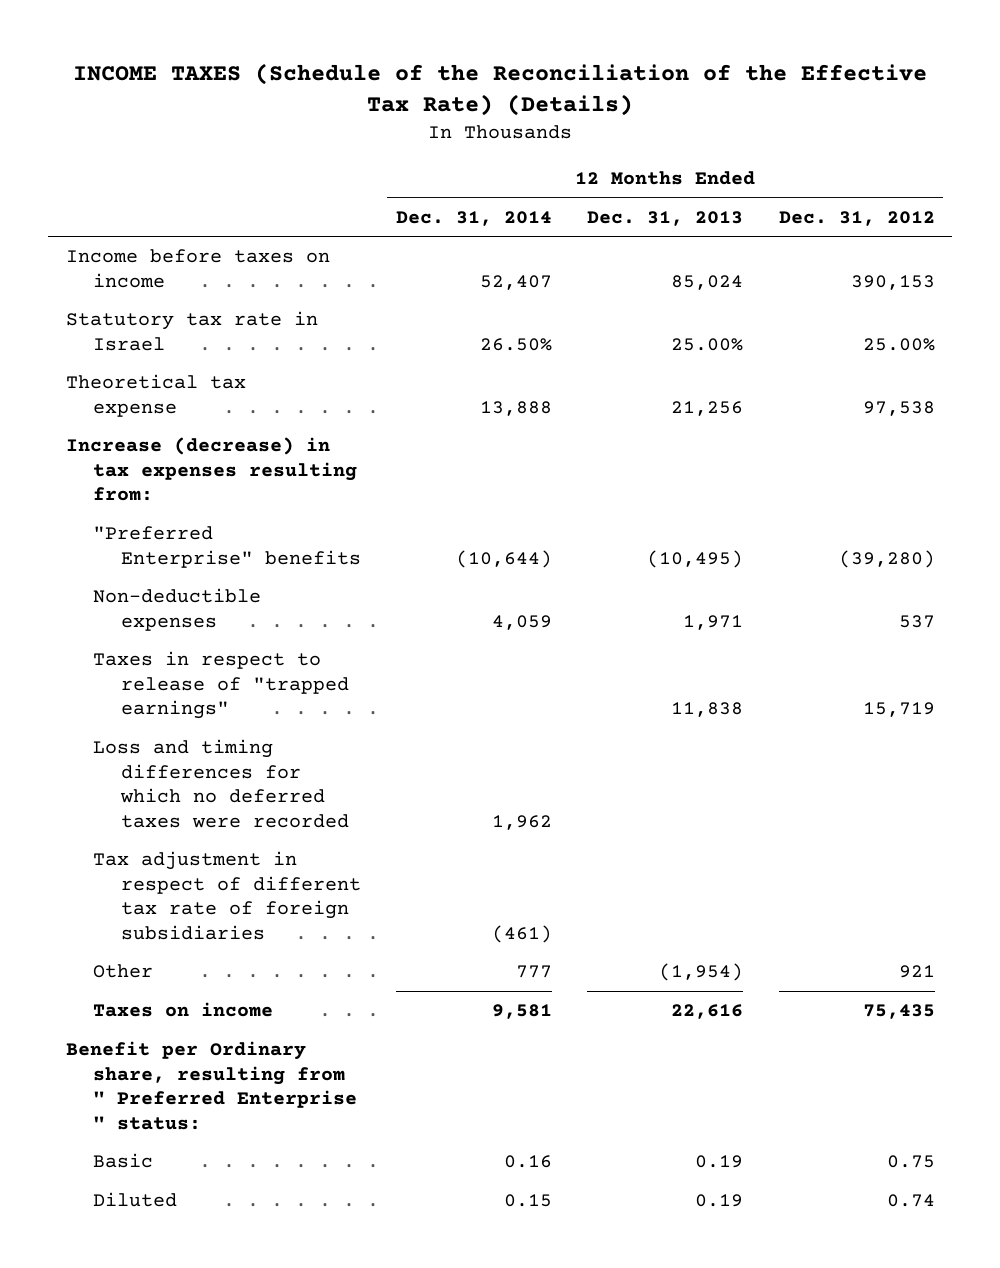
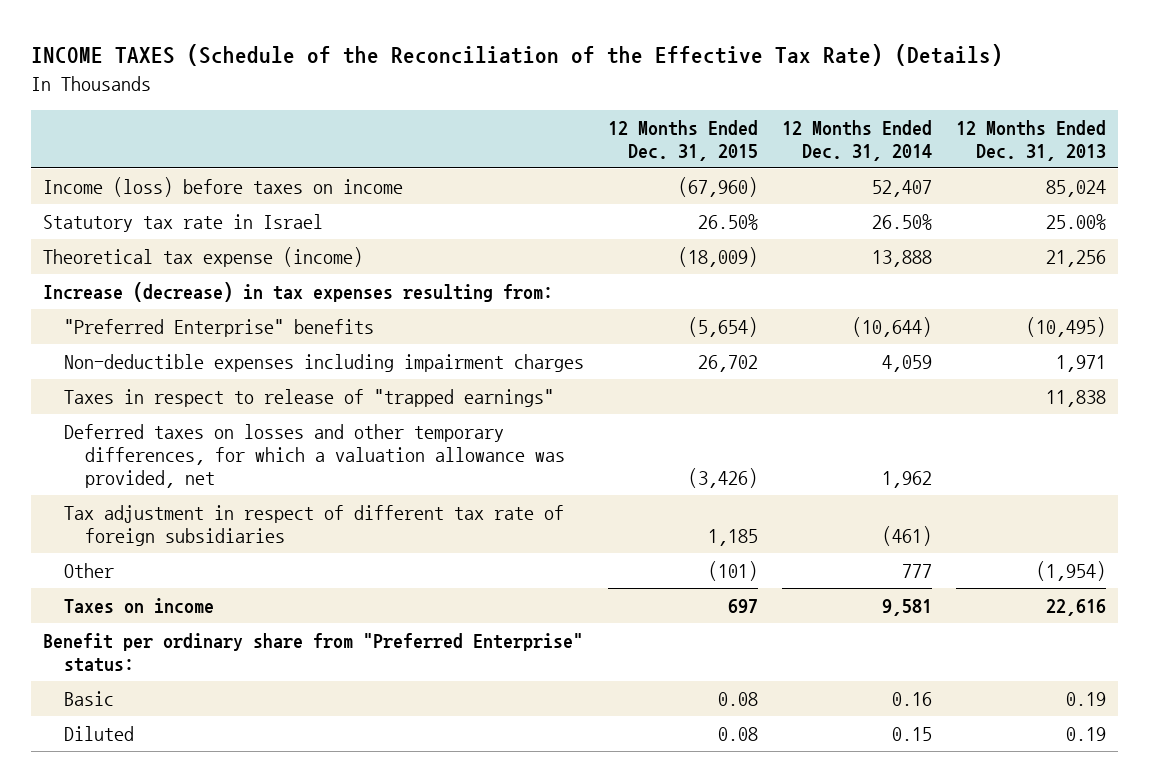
- | 12 Months Ended Dec. 31, 2014 | 12 Months Ended Dec. 31, 2013 | 12 Months Ended Dec. 31, 2012
+ | 12 Months Ended Dec. 31, 2015 | 12 Months Ended Dec. 31, 2014 | 12 Months Ended Dec. 31, 2013
- Income before taxes on income | 52,407 | 85,024 | 390,153
+ Income (loss) before taxes on income | (67,960) | 52,407 | 85,024
- Theoretical tax expense | 13,888 | 21,256 | 97,538
+ Theoretical tax expense (income) | (18,009) | 13,888 | 21,256
- Non-deductible expenses | 4,059 | 1,971 | 537
+ Non-deductible expenses including impairment charges | 26,702 | 4,059 | 1,971
- Loss and timing differences for which no deferred taxes were recorded | 1,962 | |
+ Deferred taxes on losses and other temporary differences, for which a valuation allowance was provided, net | (3,426) | 1,962 |
- Benefit per Ordinary share, resulting from " Preferred Enterprise " status:
+ Benefit per ordinary share from "Preferred Enterprise" status:

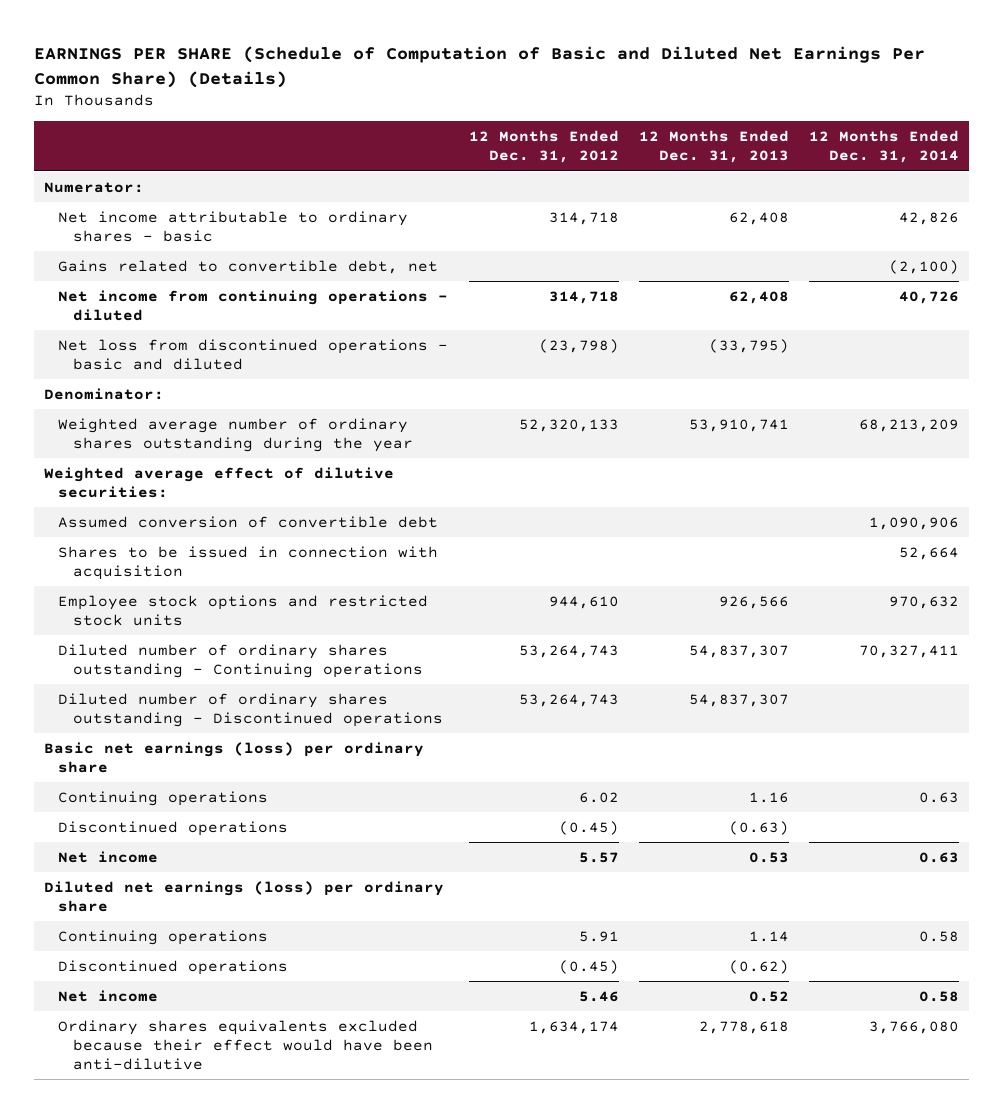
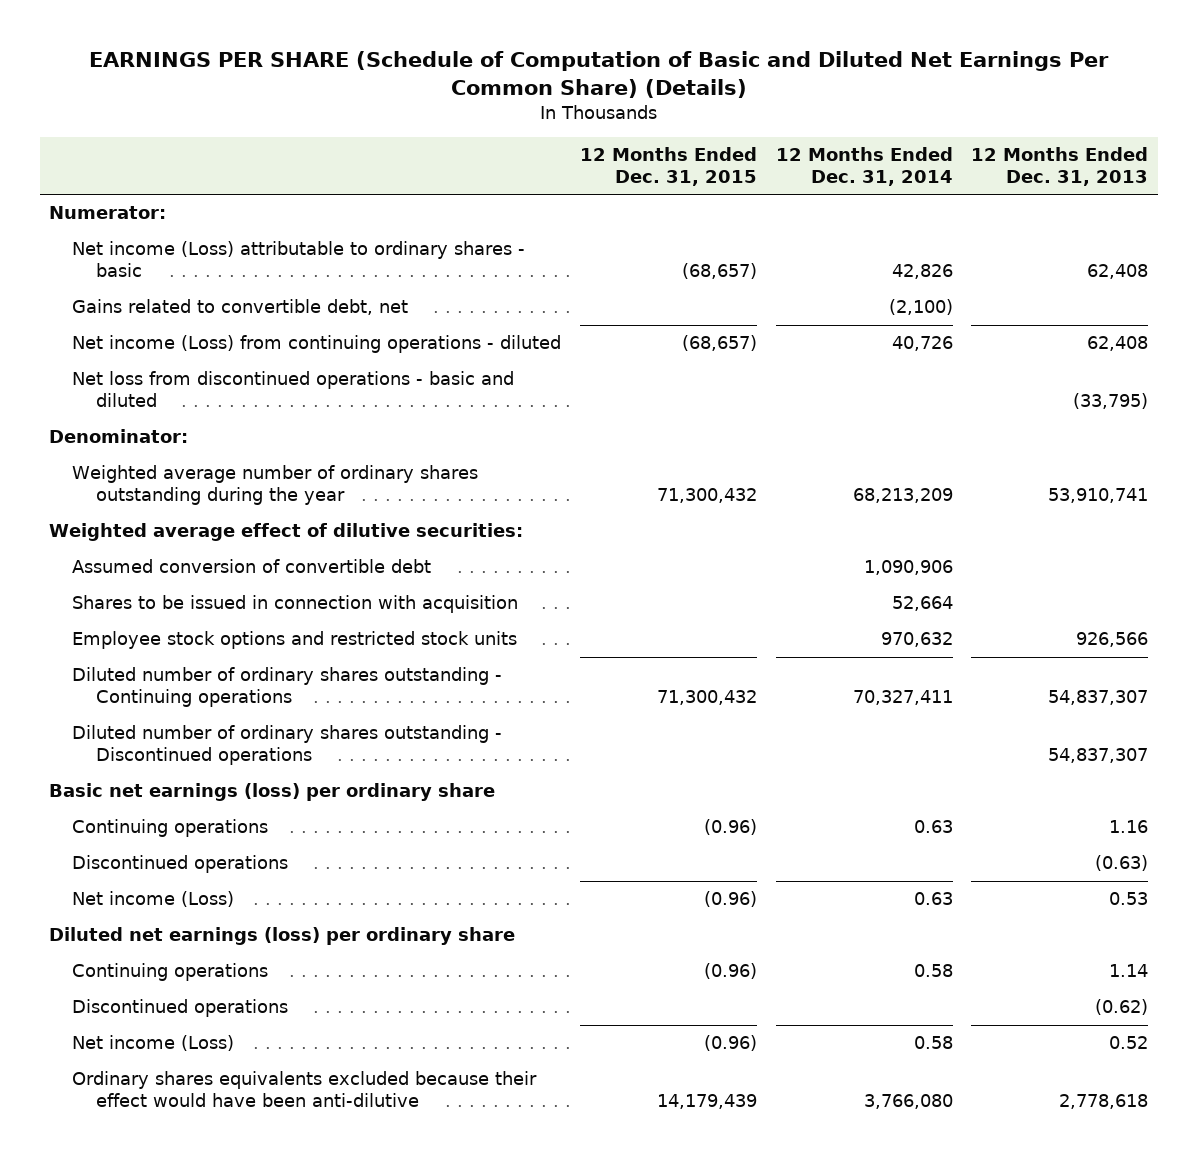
- | 12 Months Ended Dec. 31, 2012 | 12 Months Ended Dec. 31, 2013 | 12 Months Ended Dec. 31, 2014
+ | 12 Months Ended Dec. 31, 2015 | 12 Months Ended Dec. 31, 2014 | 12 Months Ended Dec. 31, 2013
- Net income attributable to ordinary shares - basic | 314,718 | 62,408 | 42,826
+ Net income (Loss) attributable to ordinary shares - basic | (68,657) | 42,826 | 62,408
- Net income from continuing operations - diluted | 314,718 | 62,408 | 40,726
+ Net income (Loss) from continuing operations - diluted | (68,657) | 40,726 | 62,408
- Net income | 5.57 | 0.53 | 0.63
+ Net income (Loss) | (0.96) | 0.63 | 0.53
- Net income | 5.46 | 0.52 | 0.58
+ Net income (Loss) | (0.96) | 0.58 | 0.52

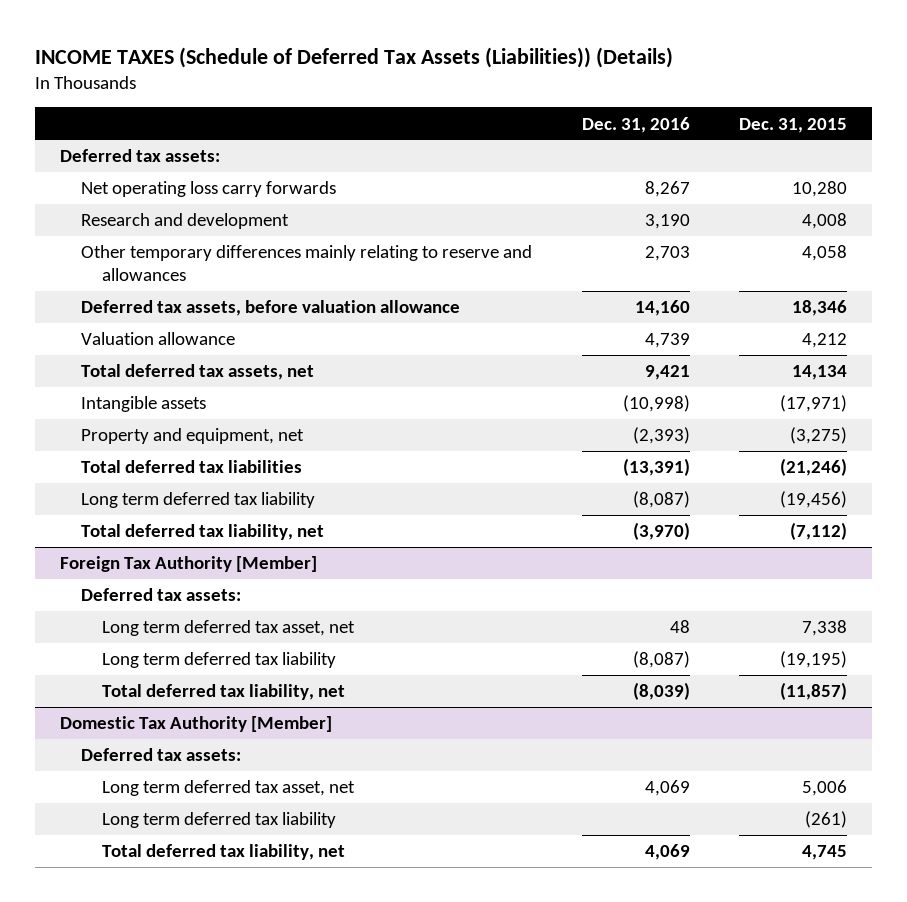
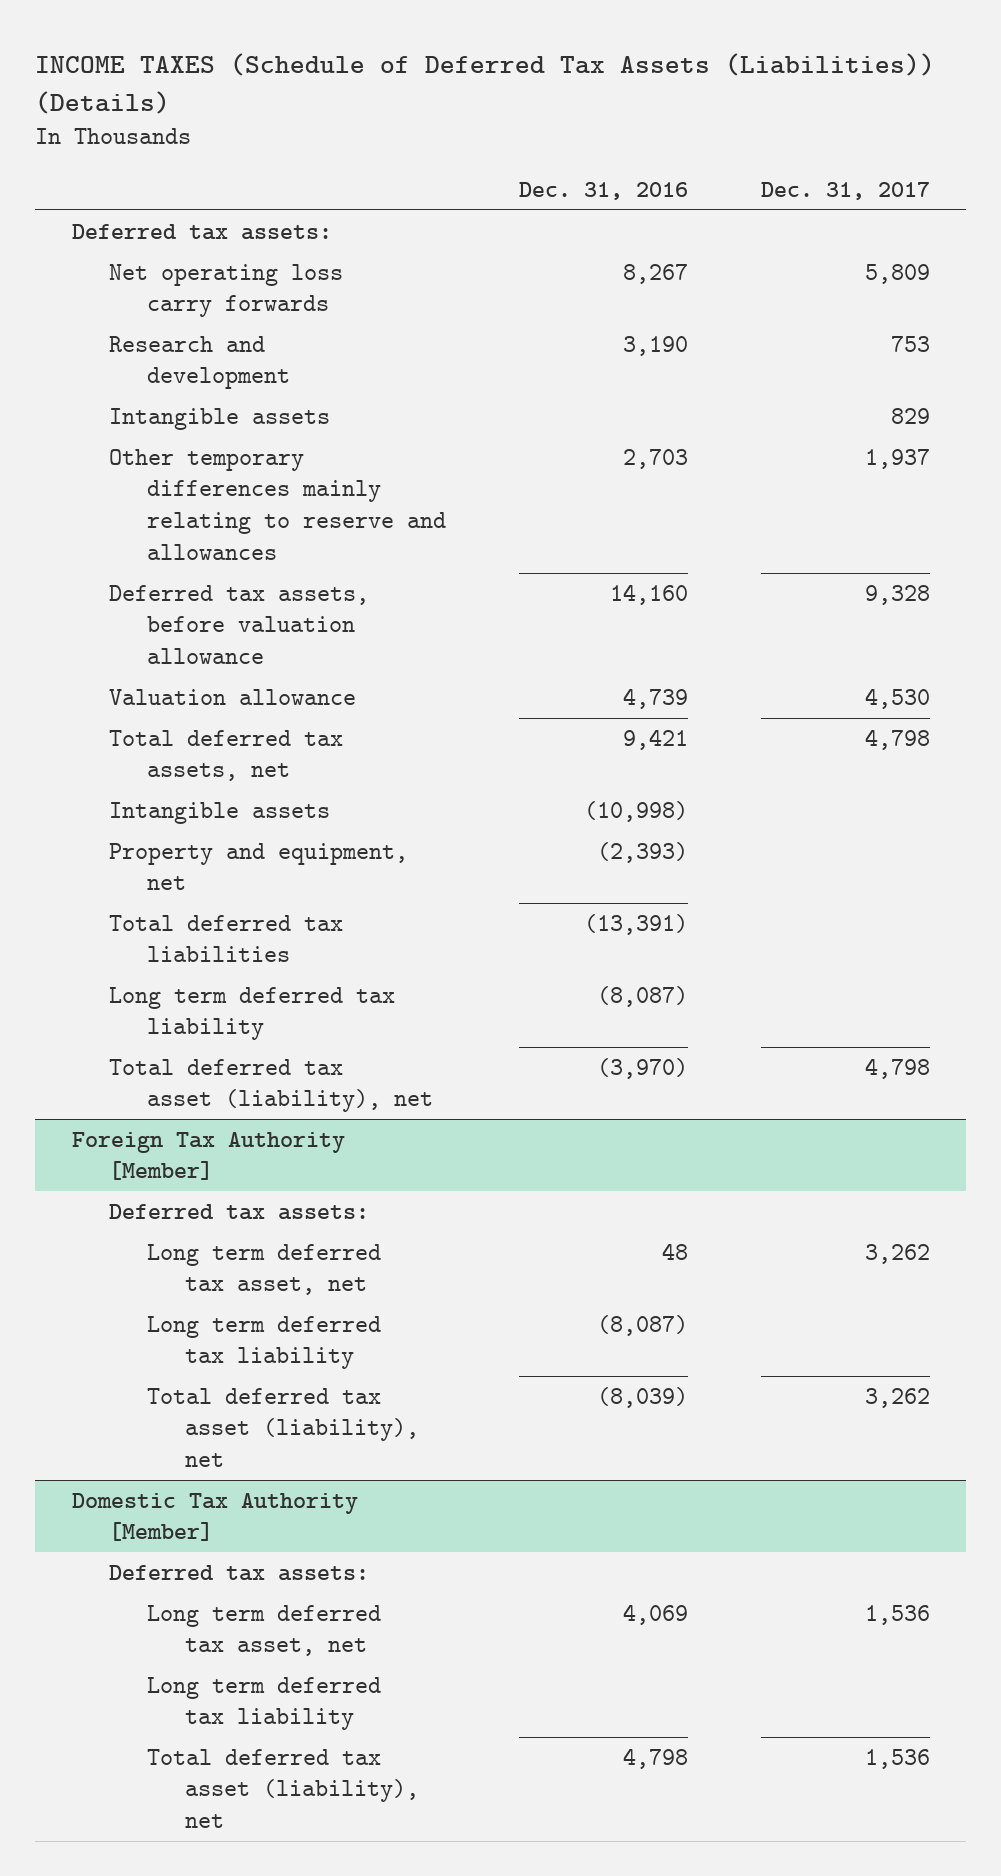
- | Dec. 31, 2016 | Dec. 31, 2015
+ | Dec. 31, 2016 | Dec. 31, 2017
+ Intangible assets | | 829
- Total deferred tax liability, net | (3,970) | (7,112)
+ Total deferred tax asset (liability), net | (3,970) | 4,798
@ Foreign Tax Authority [Member]
- Total deferred tax liability, net | (8,039) | (11,857)
+ Total deferred tax asset (liability), net | (8,039) | 3,262
@ Domestic Tax Authority [Member]
- Total deferred tax liability, net | 4,069 | 4,745
+ Total deferred tax asset (liability), net | 4,798 | 1,536

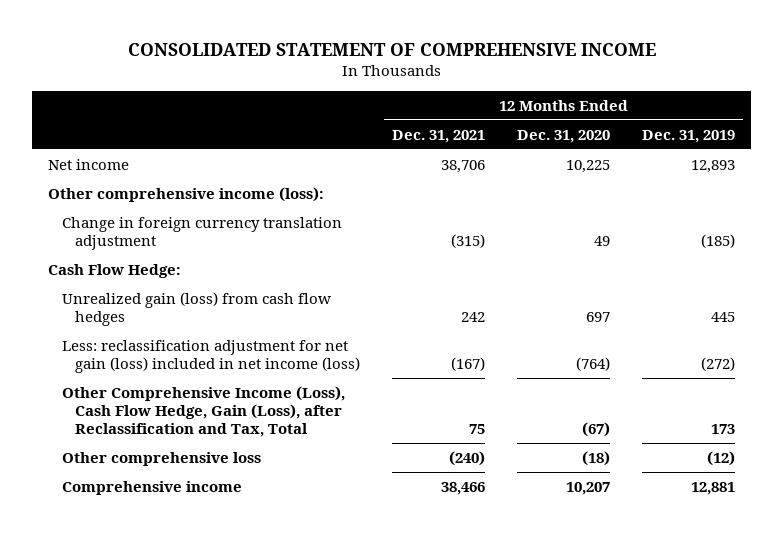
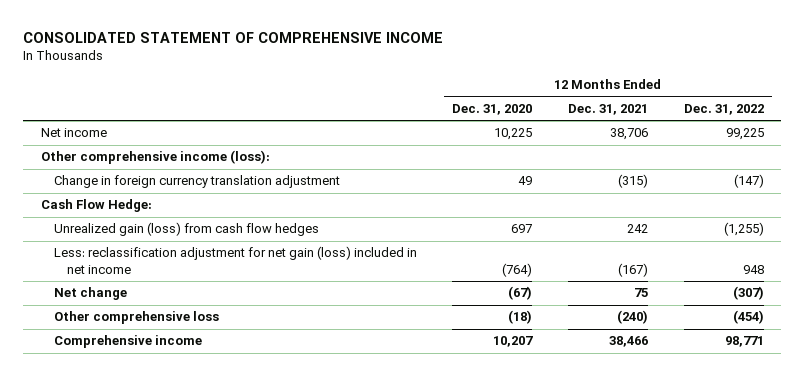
- | 12 Months Ended Dec. 31, 2021 | 12 Months Ended Dec. 31, 2020 | 12 Months Ended Dec. 31, 2019
+ | 12 Months Ended Dec. 31, 2020 | 12 Months Ended Dec. 31, 2021 | 12 Months Ended Dec. 31, 2022
- Less: reclassification adjustment for net gain (loss) included in net income (loss) | (167) | (764) | (272)
- Other Comprehensive Income (Loss), Cash Flow Hedge, Gain (Loss), after Reclassification and Tax, Total | 75 | (67) | 173
+ Less: reclassification adjustment for net gain (loss) included in net income | (764) | (167) | 948
+ Net change | (67) | 75 | (307)

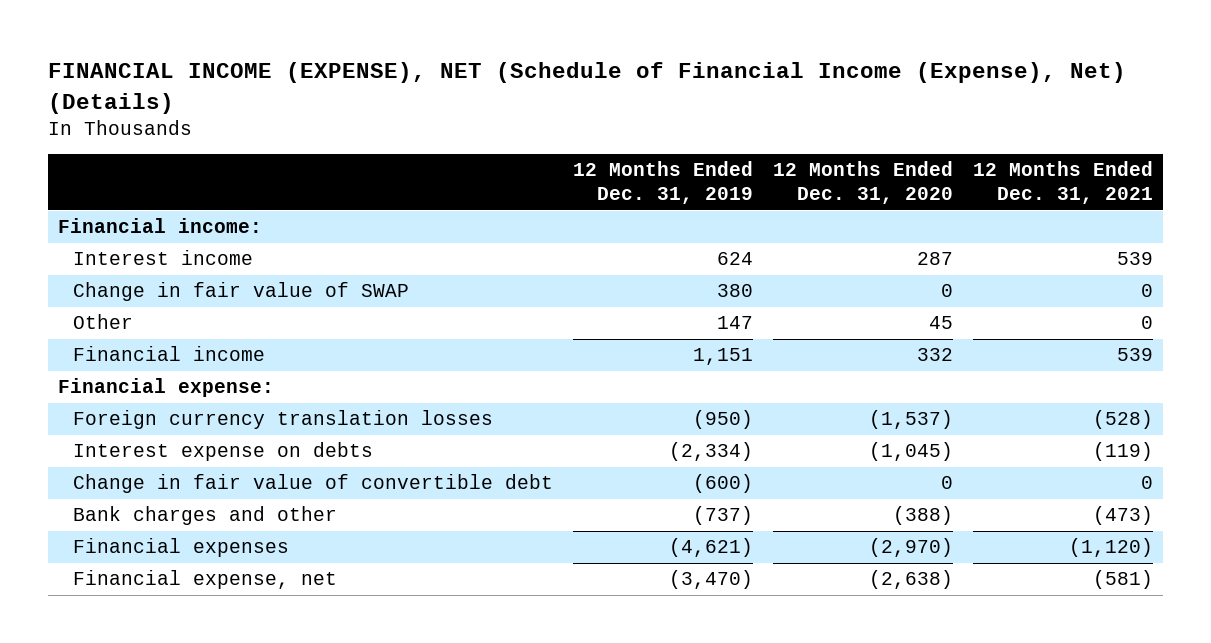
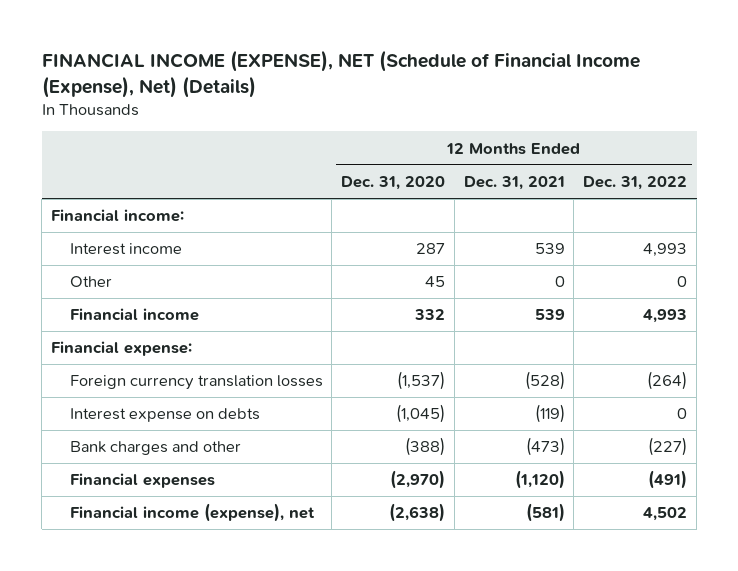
- | 12 Months Ended Dec. 31, 2019 | 12 Months Ended Dec. 31, 2020 | 12 Months Ended Dec. 31, 2021
+ | 12 Months Ended Dec. 31, 2020 | 12 Months Ended Dec. 31, 2021 | 12 Months Ended Dec. 31, 2022
- Change in fair value of SWAP | 380 | 0 | 0
- Change in fair value of convertible debt | (600) | 0 | 0
- Financial expense, net | (3,470) | (2,638) | (581)
+ Financial income (expense), net | (2,638) | (581) | 4,502

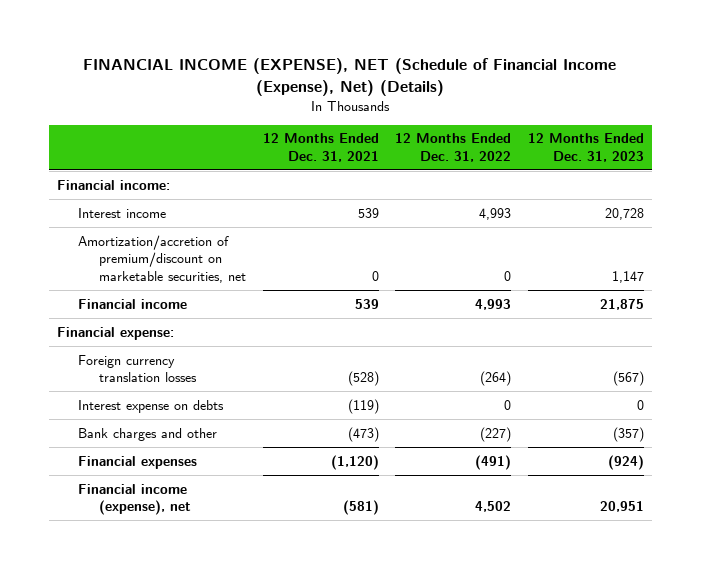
- | 12 Months Ended Dec. 31, 2020 | 12 Months Ended Dec. 31, 2021 | 12 Months Ended Dec. 31, 2022
+ | 12 Months Ended Dec. 31, 2021 | 12 Months Ended Dec. 31, 2022 | 12 Months Ended Dec. 31, 2023
- Other | 45 | 0 | 0
+ Amortization/accretion of premium/discount on marketable securities, net | 0 | 0 | 1,147

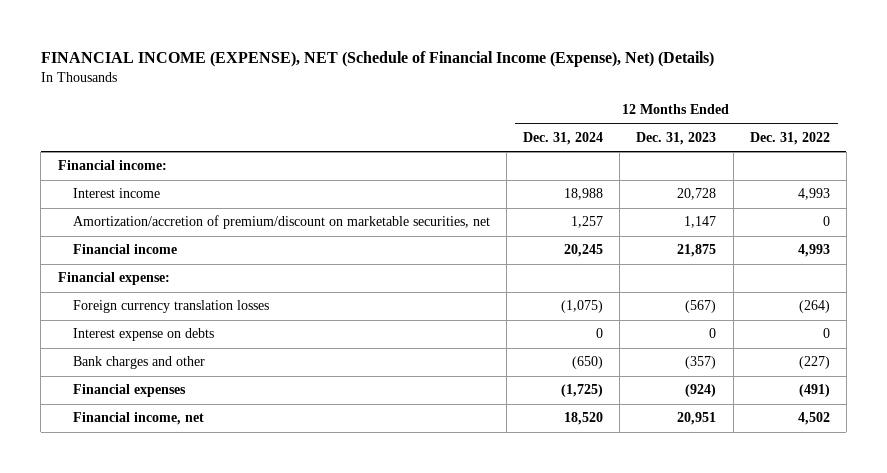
- | 12 Months Ended Dec. 31, 2021 | 12 Months Ended Dec. 31, 2022 | 12 Months Ended Dec. 31, 2023
+ | 12 Months Ended Dec. 31, 2024 | 12 Months Ended Dec. 31, 2023 | 12 Months Ended Dec. 31, 2022
- Financial income (expense), net | (581) | 4,502 | 20,951
+ Financial income, net | 18,520 | 20,951 | 4,502

